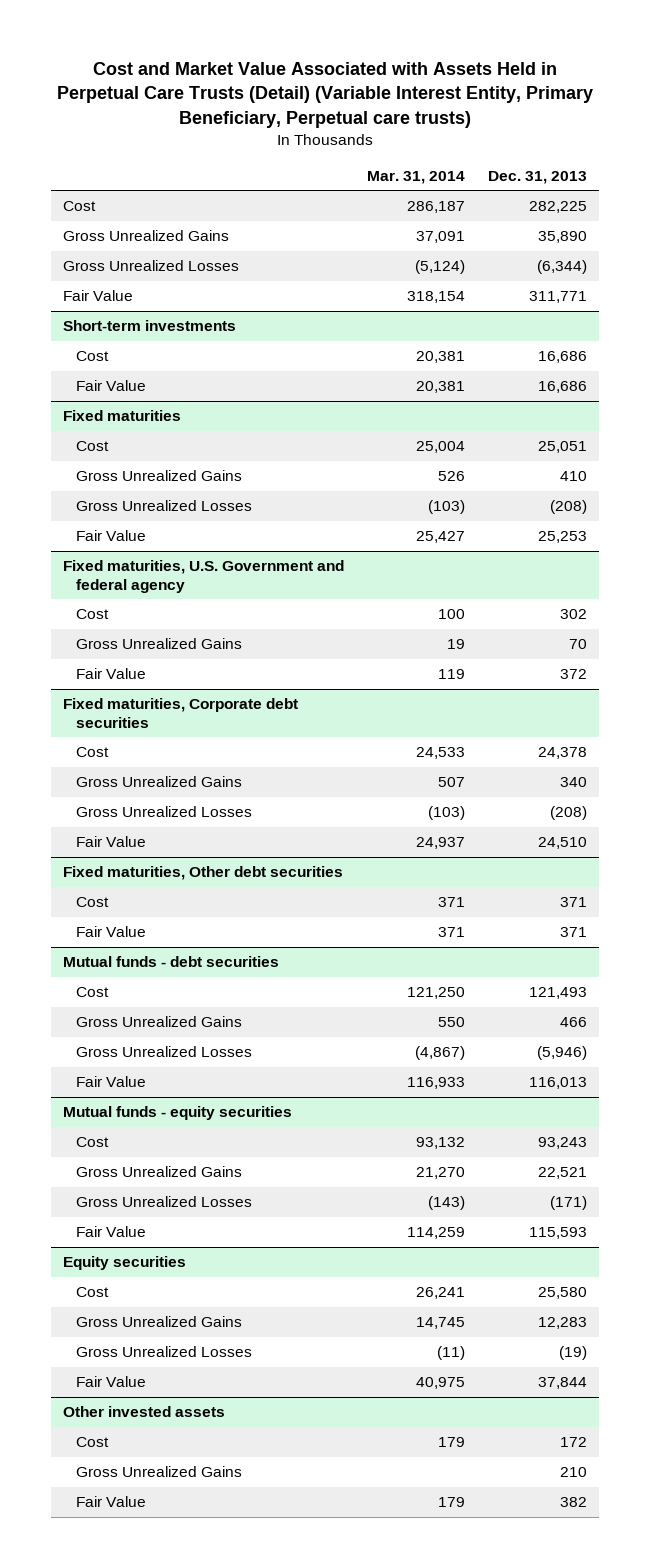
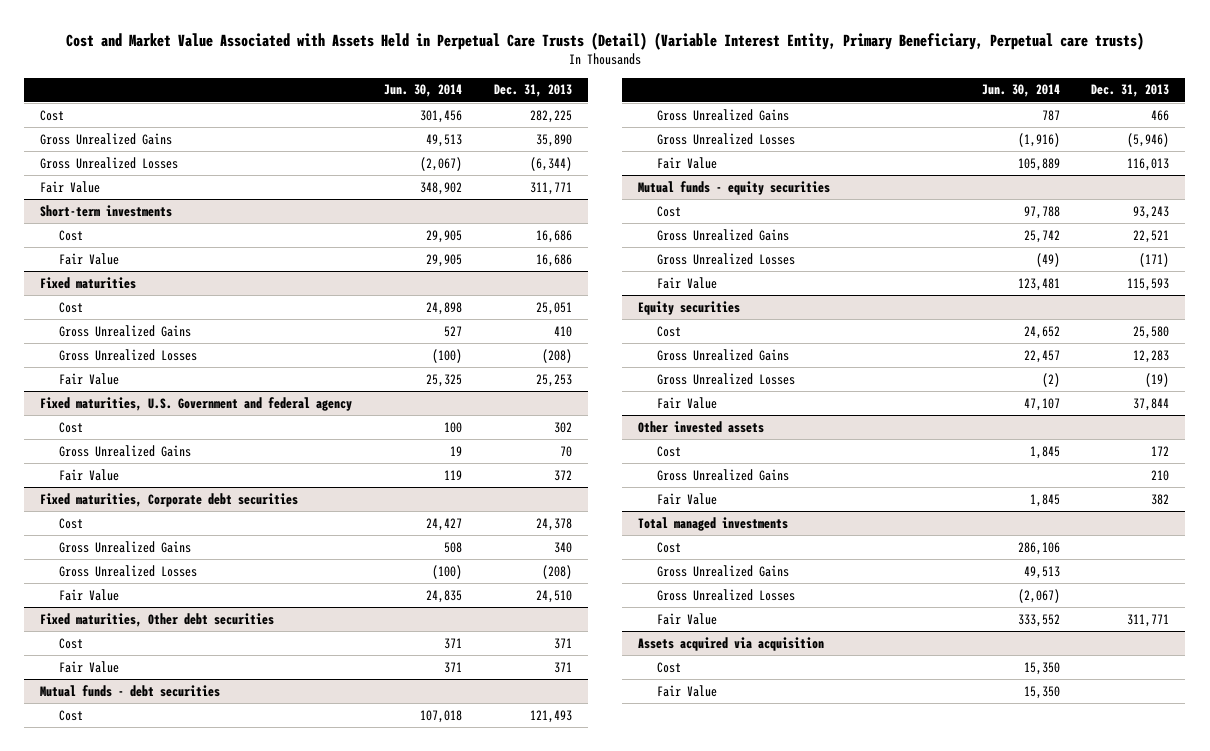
- | Mar. 31, 2014 | Dec. 31, 2013
+ | Jun. 30, 2014 | Dec. 31, 2013
+ Total managed investments
+ Cost | 286,106 |
+ Gross Unrealized Gains | 49,513 |
+ Gross Unrealized Losses | (2,067) |
+ Fair Value | 333,552 | 311,771
+ Assets acquired via acquisition
+ Cost | 15,350 |
+ Fair Value | 15,350 |

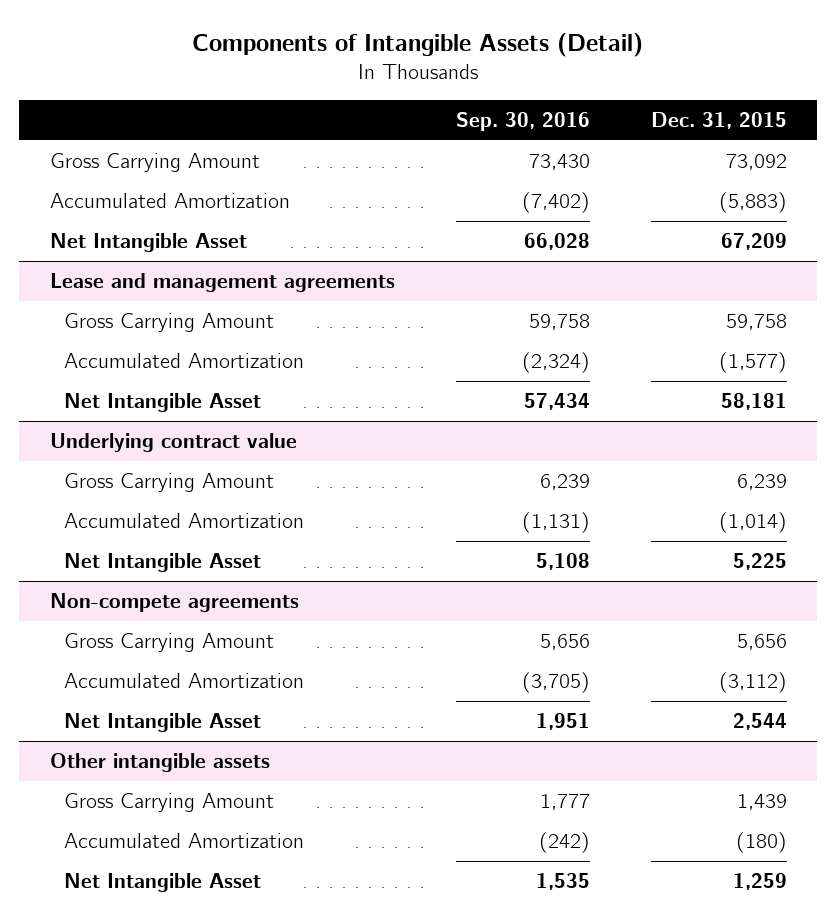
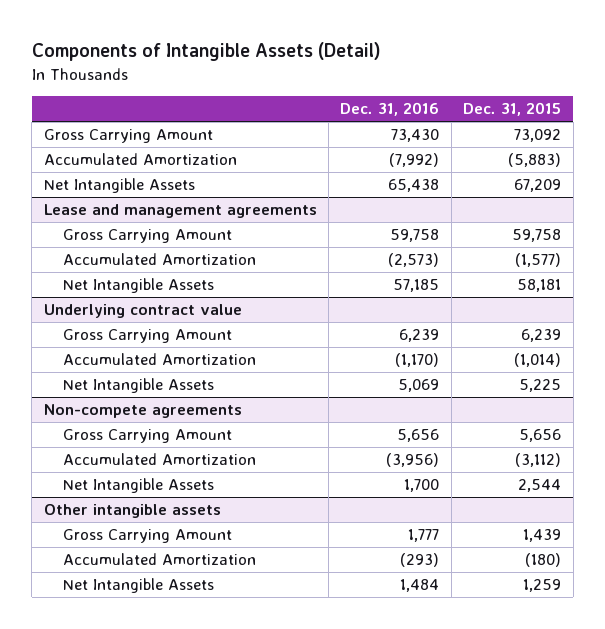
- | Sep. 30, 2016 | Dec. 31, 2015
+ | Dec. 31, 2016 | Dec. 31, 2015
- Net Intangible Asset | 66,028 | 67,209
+ Net Intangible Assets | 65,438 | 67,209
@ Lease and management agreements
- Net Intangible Asset | 57,434 | 58,181
+ Net Intangible Assets | 57,185 | 58,181
@ Underlying contract value
- Net Intangible Asset | 5,108 | 5,225
+ Net Intangible Assets | 5,069 | 5,225
@ Non-compete agreements
- Net Intangible Asset | 1,951 | 2,544
+ Net Intangible Assets | 1,700 | 2,544
@ Other intangible assets
- Net Intangible Asset | 1,535 | 1,259
+ Net Intangible Assets | 1,484 | 1,259

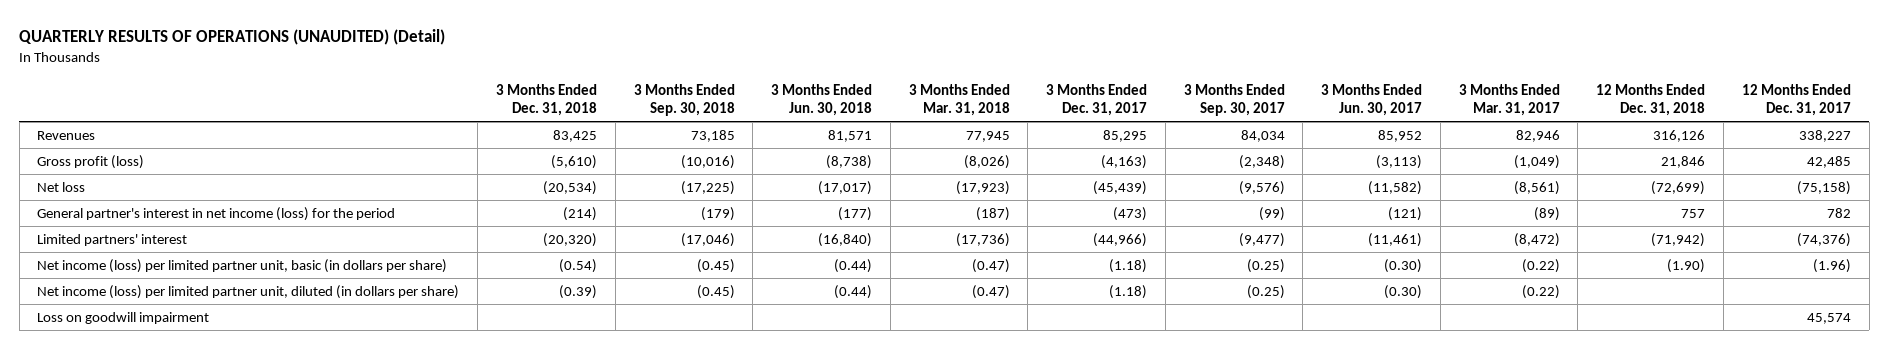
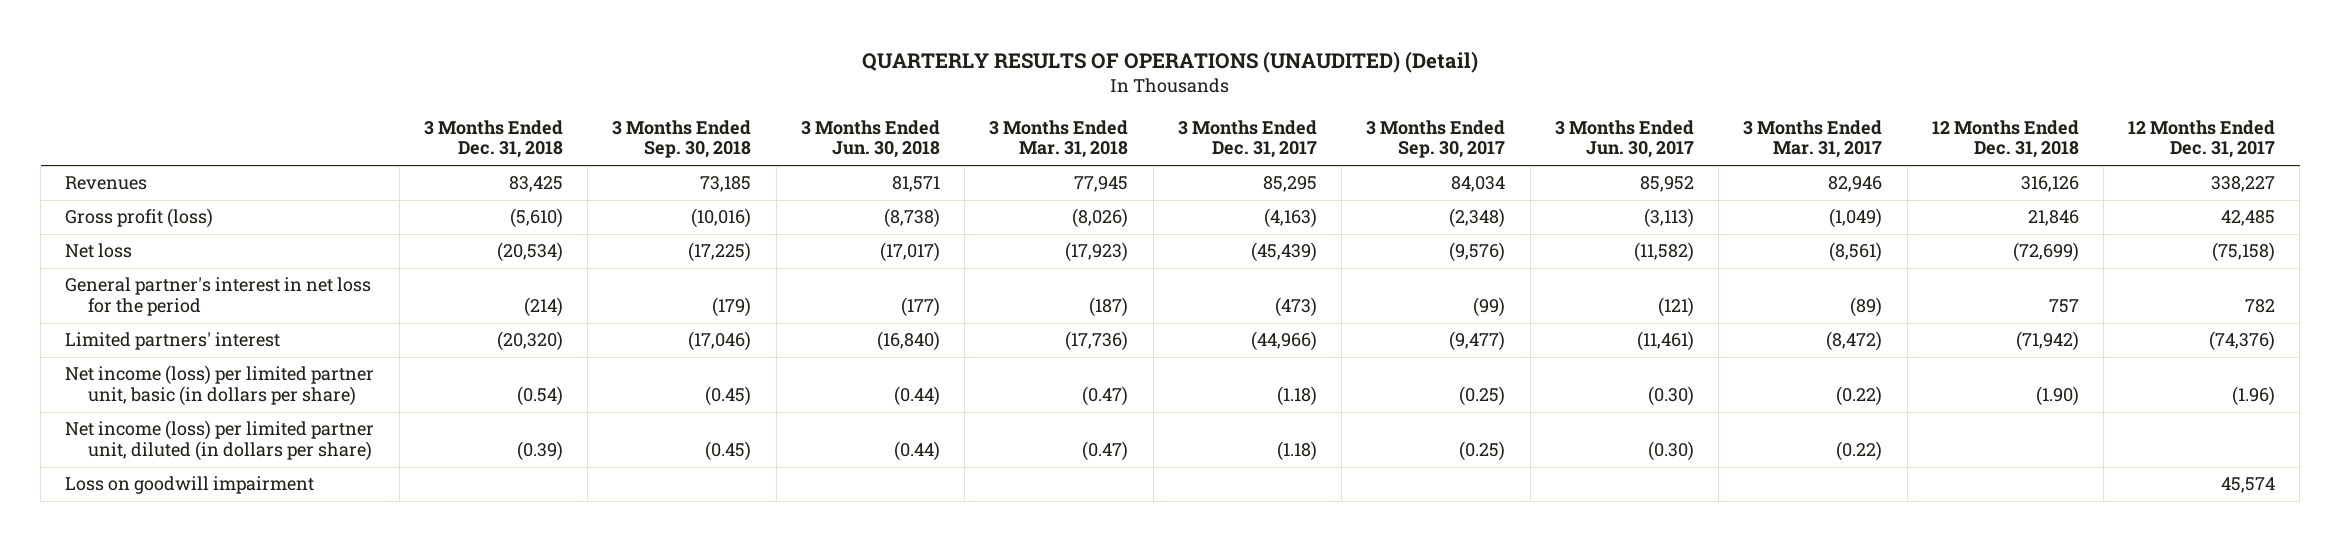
- General partner's interest in net income (loss) for the period | (214) | (179) | (177) | (187) | (473) | (99) | (121) | (89) | 757 | 782
+ General partner's interest in net loss for the period | (214) | (179) | (177) | (187) | (473) | (99) | (121) | (89) | 757 | 782

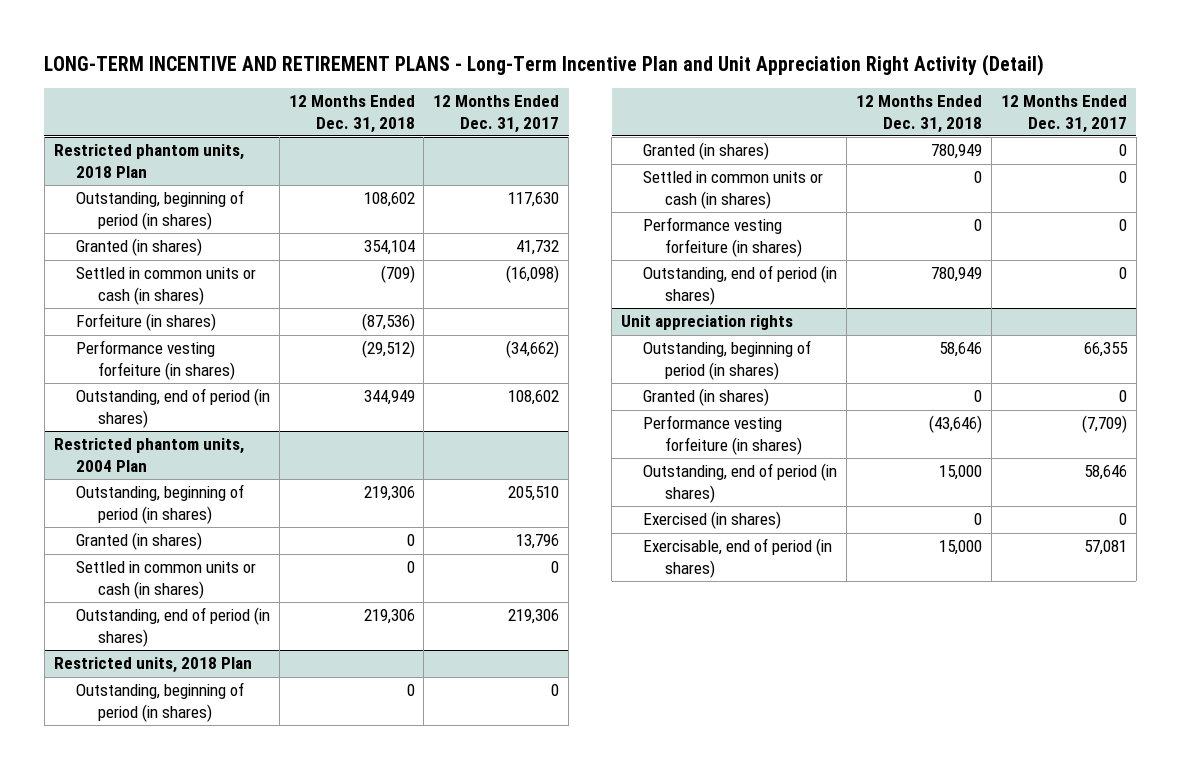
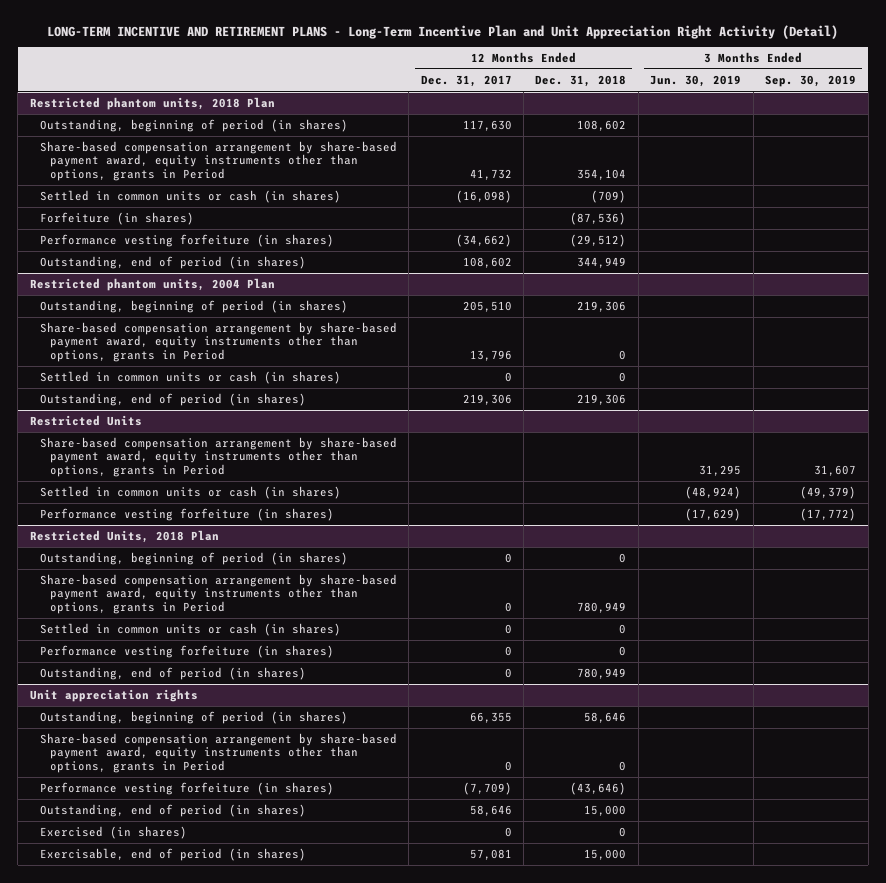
- | 12 Months Ended Dec. 31, 2018 | 12 Months Ended Dec. 31, 2017
+ | 12 Months Ended Dec. 31, 2017 | 12 Months Ended Dec. 31, 2018 | 3 Months Ended Jun. 30, 2019 | 3 Months Ended Sep. 30, 2019
@ Restricted phantom units, 2018 Plan
- Granted (in shares) | 354,104 | 41,732
+ Share-based compensation arrangement by share-based payment award, equity instruments other than options, grants in Period | 41,732 | 354,104 | |
@ Restricted phantom units, 2004 Plan
- Granted (in shares) | 0 | 13,796
+ Share-based compensation arrangement by share-based payment award, equity instruments other than options, grants in Period | 13,796 | 0 | |
- Restricted units, 2018 Plan
+ Restricted Units
+ Share-based compensation arrangement by share-based payment award, equity instruments other than options, grants in Period | | | 31,295 | 31,607
+ Settled in common units or cash (in shares) | | | (48,924) | (49,379)
+ Performance vesting forfeiture (in shares) | | | (17,629) | (17,772)
+ Restricted Units, 2018 Plan
- Granted (in shares) | 780,949 | 0
+ Share-based compensation arrangement by share-based payment award, equity instruments other than options, grants in Period | 0 | 780,949 | |
@ Unit appreciation rights
- Granted (in shares) | 0 | 0
+ Share-based compensation arrangement by share-based payment award, equity instruments other than options, grants in Period | 0 | 0 | |

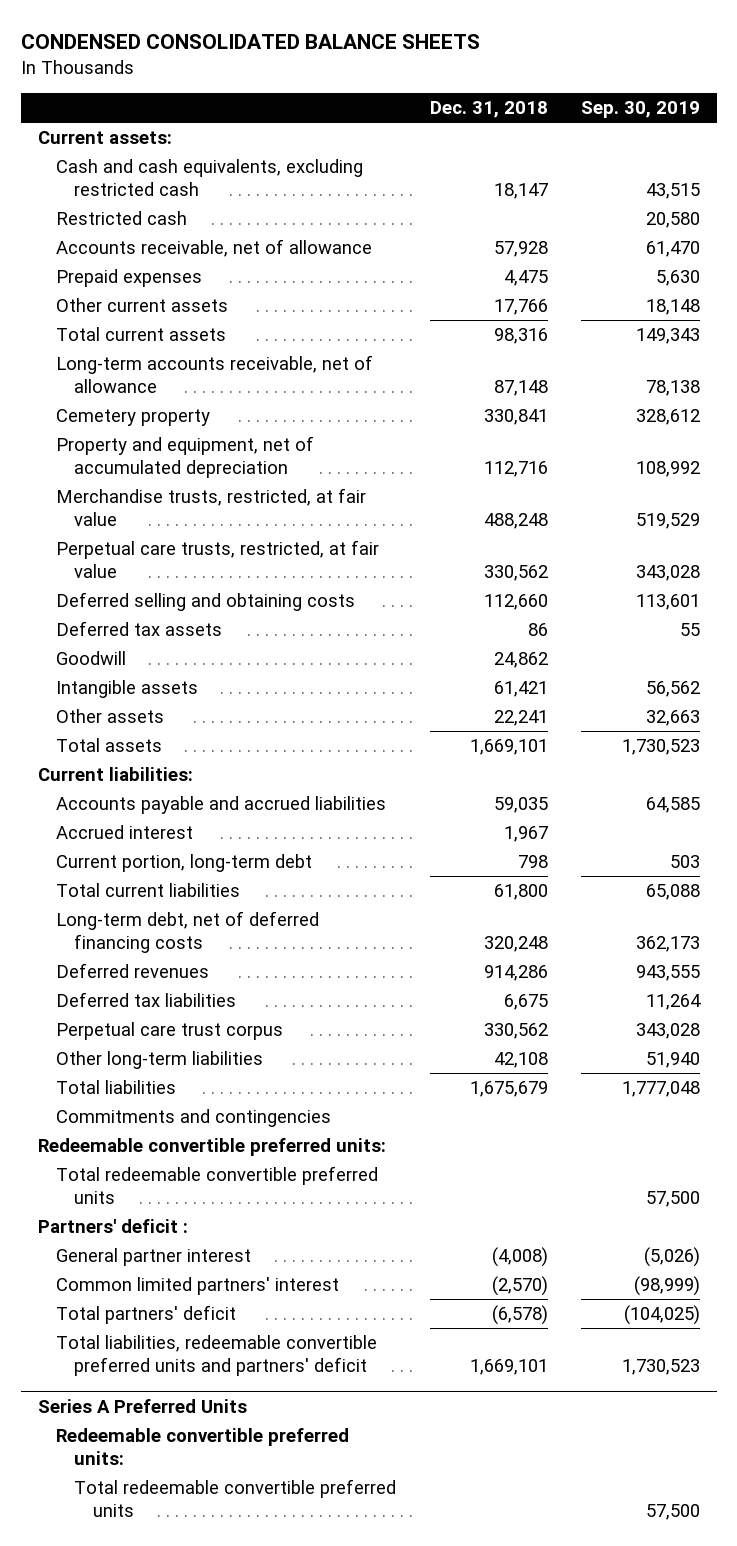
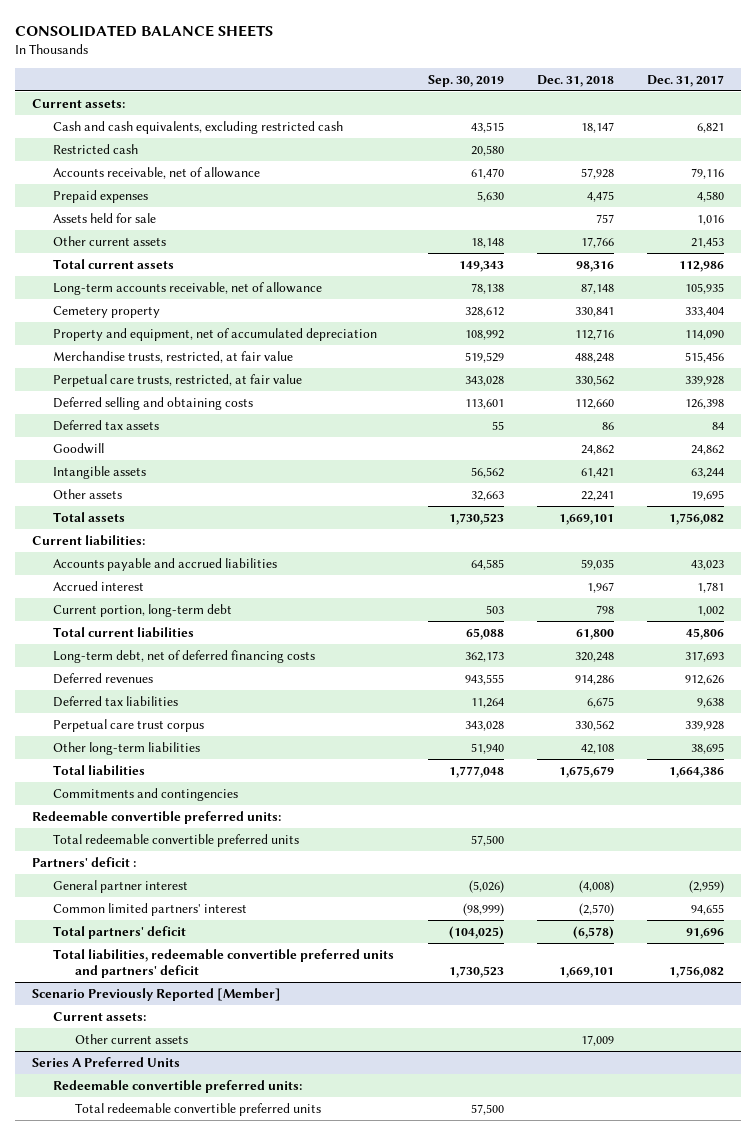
- CONDENSED CONSOLIDATED BALANCE SHEETS
+ CONSOLIDATED BALANCE SHEETS
- | Dec. 31, 2018 | Sep. 30, 2019
+ | Sep. 30, 2019 | Dec. 31, 2018 | Dec. 31, 2017
+ Assets held for sale | | 757 | 1,016
+ Scenario Previously Reported [Member]
+ Current assets:
+ Other current assets | | 17,009 |

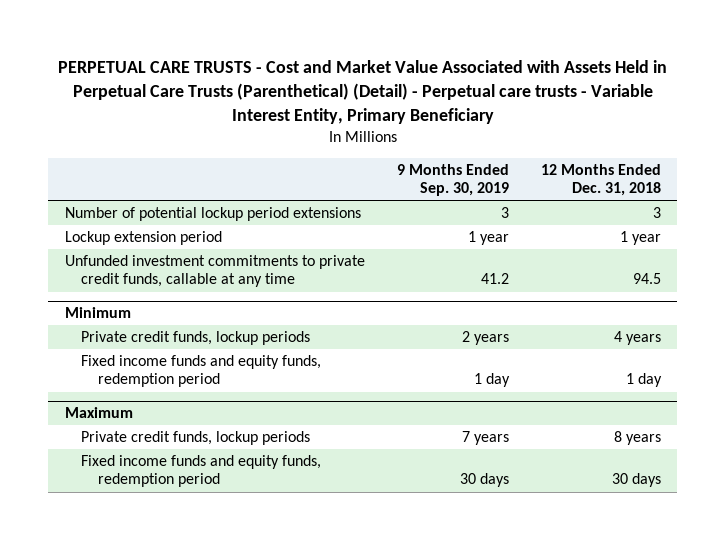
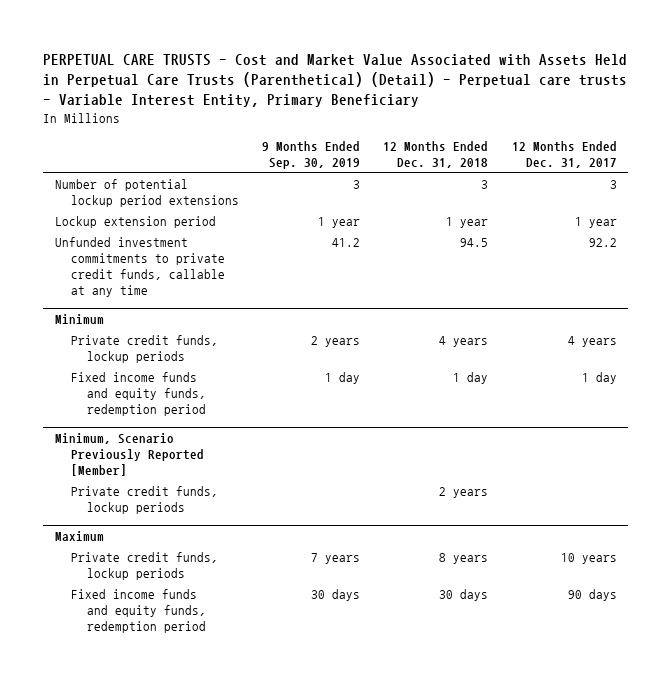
- | 9 Months Ended Sep. 30, 2019 | 12 Months Ended Dec. 31, 2018
+ | 9 Months Ended Sep. 30, 2019 | 12 Months Ended Dec. 31, 2018 | 12 Months Ended Dec. 31, 2017
+ Minimum, Scenario Previously Reported [Member]
+ Private credit funds, lockup periods | | 2 years |

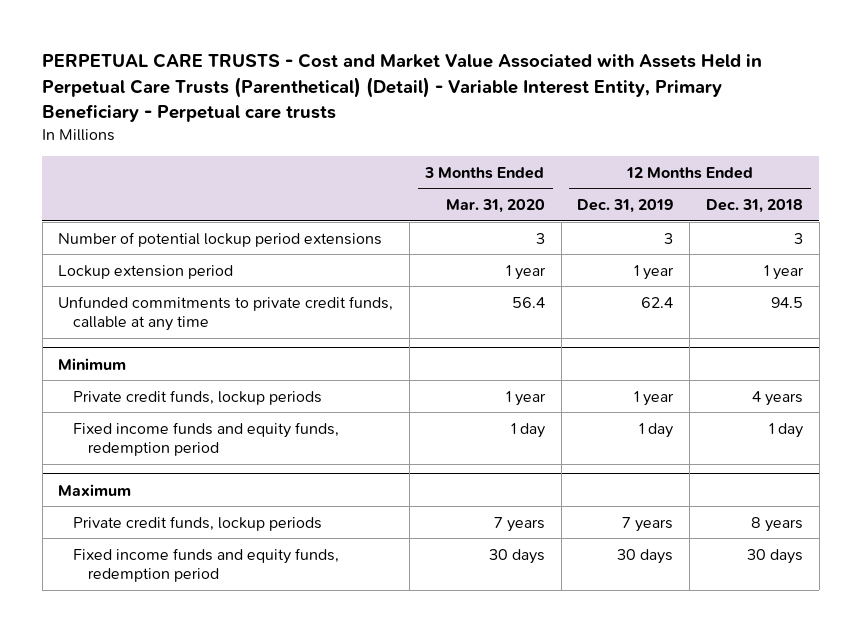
- PERPETUAL CARE TRUSTS - Cost and Market Value Associated with Assets Held in Perpetual Care Trusts (Parenthetical) (Detail) - Perpetual care trusts - Variable Interest Entity, Primary Beneficiary
+ PERPETUAL CARE TRUSTS - Cost and Market Value Associated with Assets Held in Perpetual Care Trusts (Parenthetical) (Detail) - Variable Interest Entity, Primary Beneficiary - Perpetual care trusts
- | 9 Months Ended Sep. 30, 2019 | 12 Months Ended Dec. 31, 2018 | 12 Months Ended Dec. 31, 2017
+ | 3 Months Ended Mar. 31, 2020 | 12 Months Ended Dec. 31, 2019 | 12 Months Ended Dec. 31, 2018
- Unfunded investment commitments to private credit funds, callable at any time | 41.2 | 94.5 | 92.2
+ Unfunded commitments to private credit funds, callable at any time | 56.4 | 62.4 | 94.5
- Minimum, Scenario Previously Reported [Member]
- Private credit funds, lockup periods | | 2 years |

